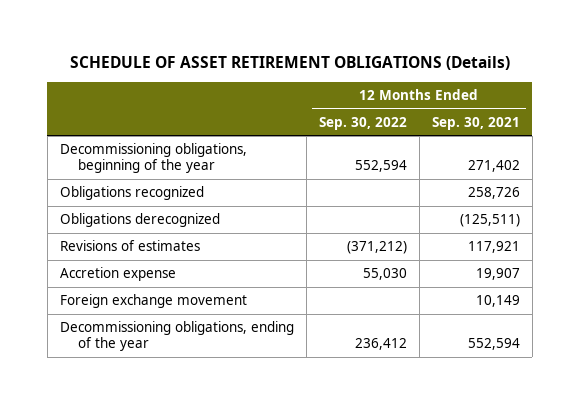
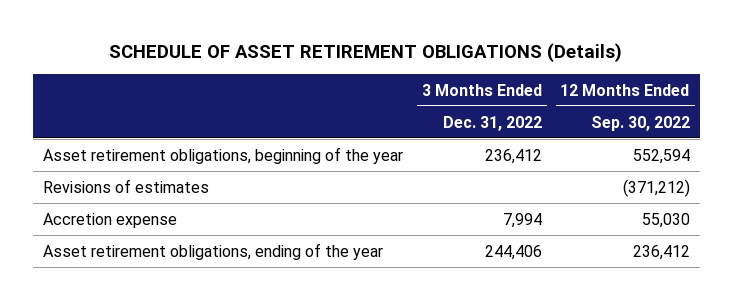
- | 12 Months Ended Sep. 30, 2022 | 12 Months Ended Sep. 30, 2021
+ | 3 Months Ended Dec. 31, 2022 | 12 Months Ended Sep. 30, 2022
- Decommissioning obligations, beginning of the year | 552,594 | 271,402
- Obligations recognized | | 258,726
- Obligations derecognized | | (125,511)
+ Asset retirement obligations, beginning of the year | 236,412 | 552,594
- Foreign exchange movement | | 10,149
- Decommissioning obligations, ending of the year | 236,412 | 552,594
+ Asset retirement obligations, ending of the year | 244,406 | 236,412

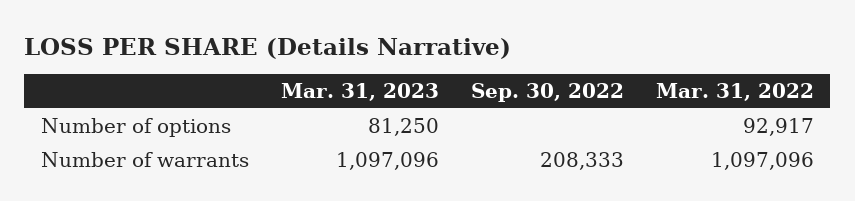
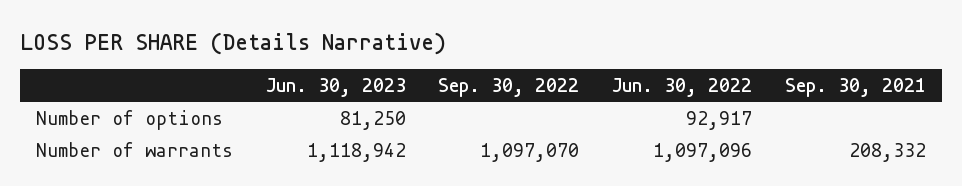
- | Mar. 31, 2023 | Sep. 30, 2022 | Mar. 31, 2022
+ | Jun. 30, 2023 | Sep. 30, 2022 | Jun. 30, 2022 | Sep. 30, 2021
- Number of warrants | 1,097,096 | 208,333 | 1,097,096
+ Number of warrants | 1,118,942 | 1,097,070 | 1,097,096 | 208,332

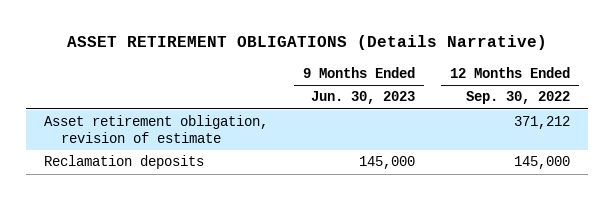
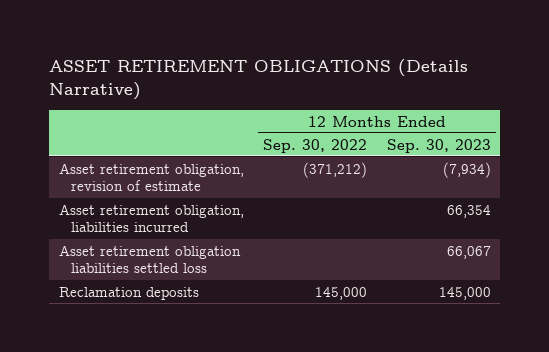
- | 9 Months Ended Jun. 30, 2023 | 12 Months Ended Sep. 30, 2022
+ | 12 Months Ended Sep. 30, 2022 | 12 Months Ended Sep. 30, 2023
- Asset retirement obligation, revision of estimate | | 371,212
+ Asset retirement obligation, revision of estimate | (371,212) | (7,934)
+ Asset retirement obligation, liabilities incurred | | 66,354
+ Asset retirement obligation liabilities settled loss | | 66,067

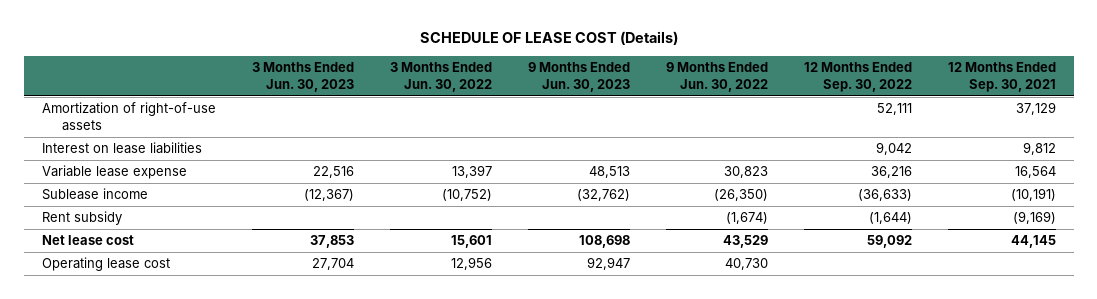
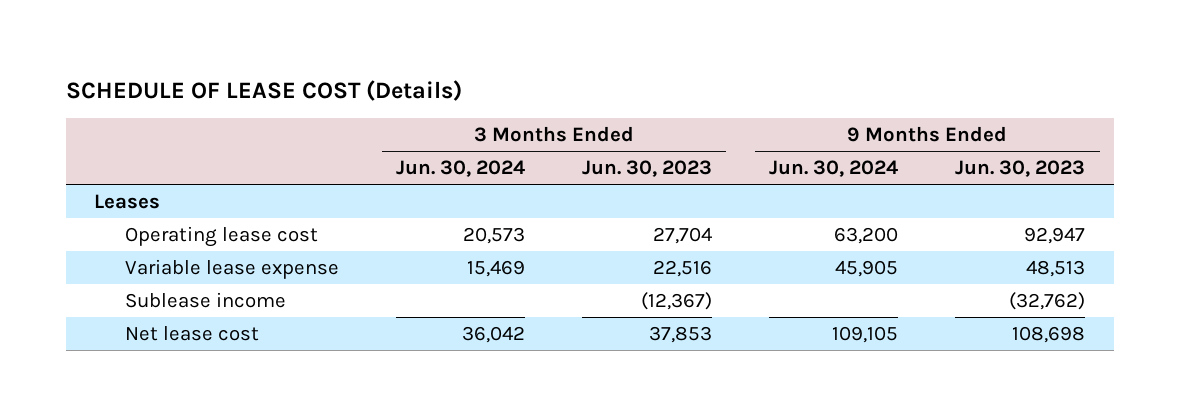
- | 3 Months Ended Jun. 30, 2023 | 3 Months Ended Jun. 30, 2022 | 9 Months Ended Jun. 30, 2023 | 9 Months Ended Jun. 30, 2022 | 12 Months Ended Sep. 30, 2022 | 12 Months Ended Sep. 30, 2021
+ | 3 Months Ended Jun. 30, 2024 | 3 Months Ended Jun. 30, 2023 | 9 Months Ended Jun. 30, 2024 | 9 Months Ended Jun. 30, 2023
- Amortization of right-of-use assets | | | | | 52,111 | 37,129
- Interest on lease liabilities | | | | | 9,042 | 9,812
+ Leases
moved up: Operating lease cost | 20,573 | 27,704 | 63,200 | 92,947
- Rent subsidy | | | | (1,674) | (1,644) | (9,169)

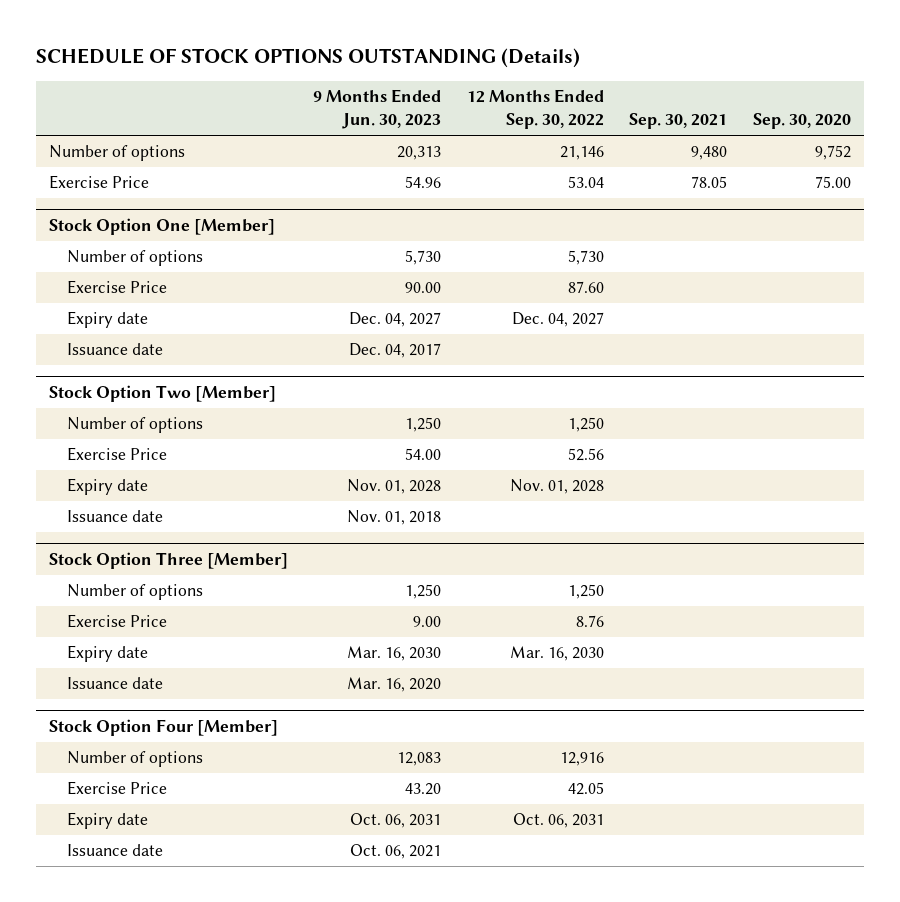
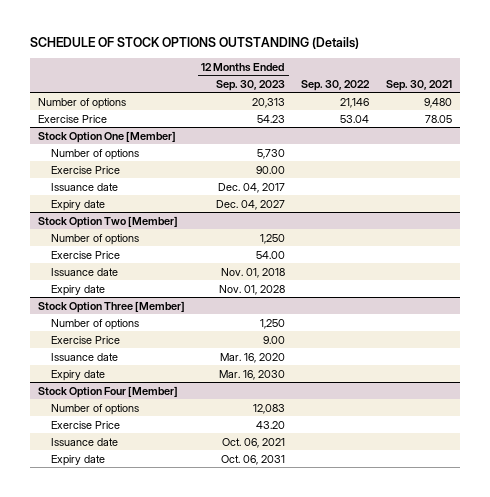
- | 9 Months Ended Jun. 30, 2023 | 12 Months Ended Sep. 30, 2022 | Sep. 30, 2021 | Sep. 30, 2020
+ | 12 Months Ended Sep. 30, 2023 | Sep. 30, 2022 | Sep. 30, 2021
@ Stock Option One [Member]
moved down: Expiry date | Dec. 04, 2027 | |
@ Stock Option Two [Member]
moved down: Expiry date | Nov. 01, 2028 | |
@ Stock Option Three [Member]
moved down: Expiry date | Mar. 16, 2030 | |
@ Stock Option Four [Member]
moved down: Expiry date | Oct. 06, 2031 | |

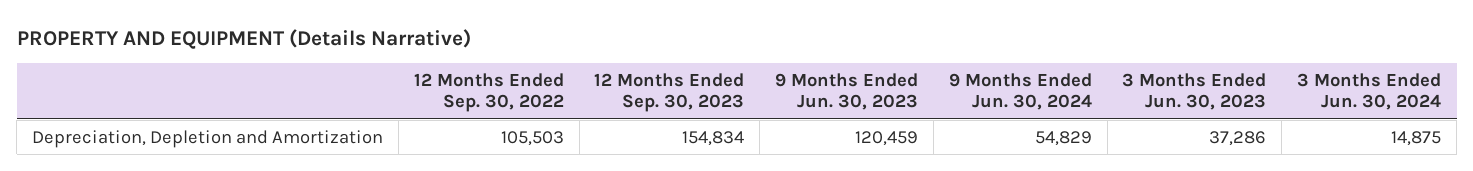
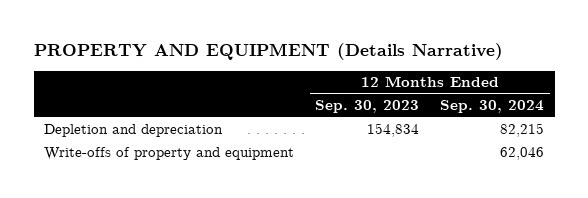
- | 12 Months Ended Sep. 30, 2022 | 12 Months Ended Sep. 30, 2023 | 9 Months Ended Jun. 30, 2023 | 9 Months Ended Jun. 30, 2024 | 3 Months Ended Jun. 30, 2023 | 3 Months Ended Jun. 30, 2024
+ | 12 Months Ended Sep. 30, 2023 | 12 Months Ended Sep. 30, 2024
- Depreciation, Depletion and Amortization | 105,503 | 154,834 | 120,459 | 54,829 | 37,286 | 14,875
+ Depletion and depreciation | 154,834 | 82,215
+ Write-offs of property and equipment | | 62,046

